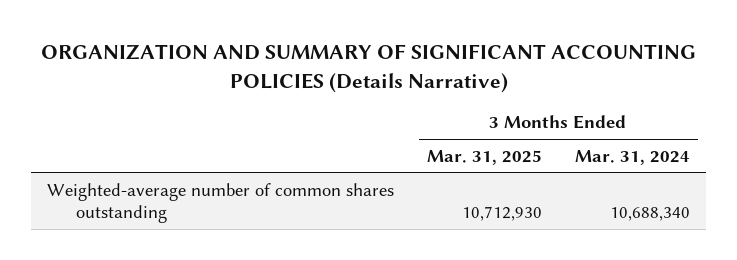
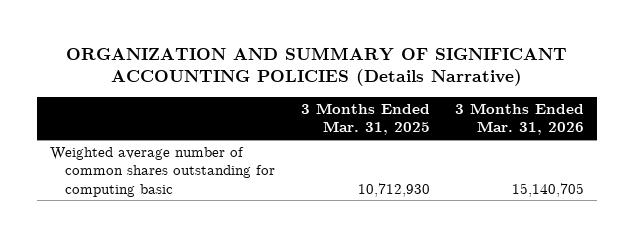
- | 3 Months Ended Mar. 31, 2025 | 3 Months Ended Mar. 31, 2024
+ | 3 Months Ended Mar. 31, 2025 | 3 Months Ended Mar. 31, 2026
- Weighted-average number of common shares outstanding | 10,712,930 | 10,688,340
+ Weighted average number of common shares outstanding for computing basic | 10,712,930 | 15,140,705

